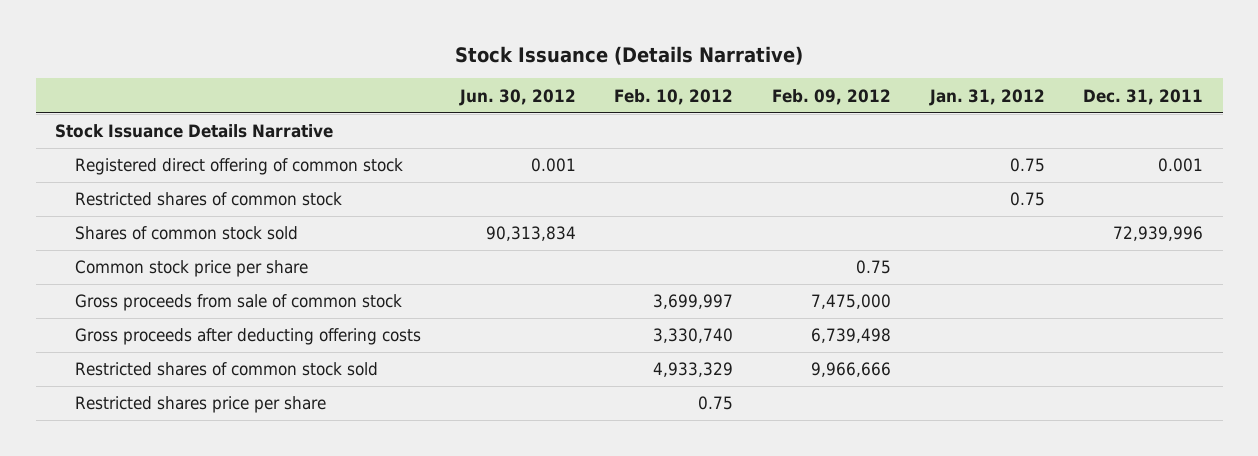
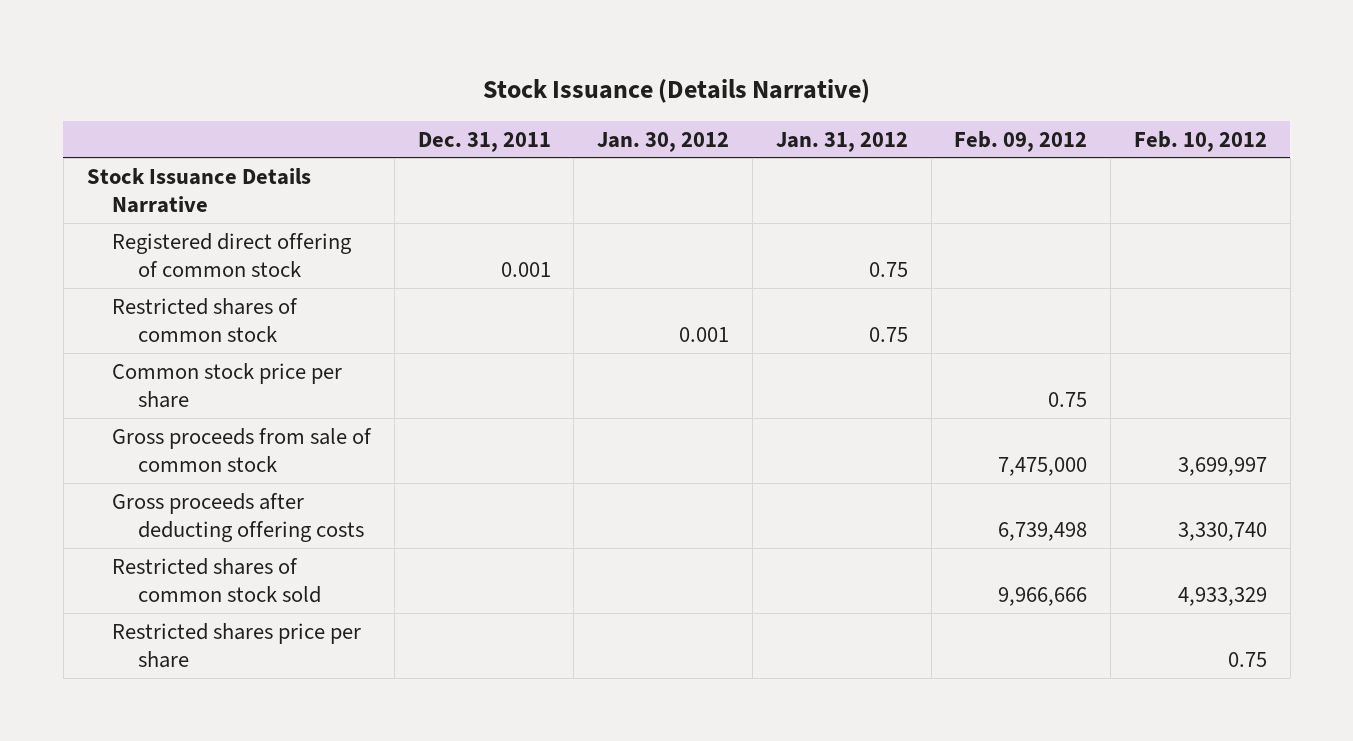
- | Jun. 30, 2012 | Feb. 10, 2012 | Feb. 09, 2012 | Jan. 31, 2012 | Dec. 31, 2011
+ | Dec. 31, 2011 | Jan. 30, 2012 | Jan. 31, 2012 | Feb. 09, 2012 | Feb. 10, 2012
- Shares of common stock sold | 90,313,834 | | | | 72,939,996

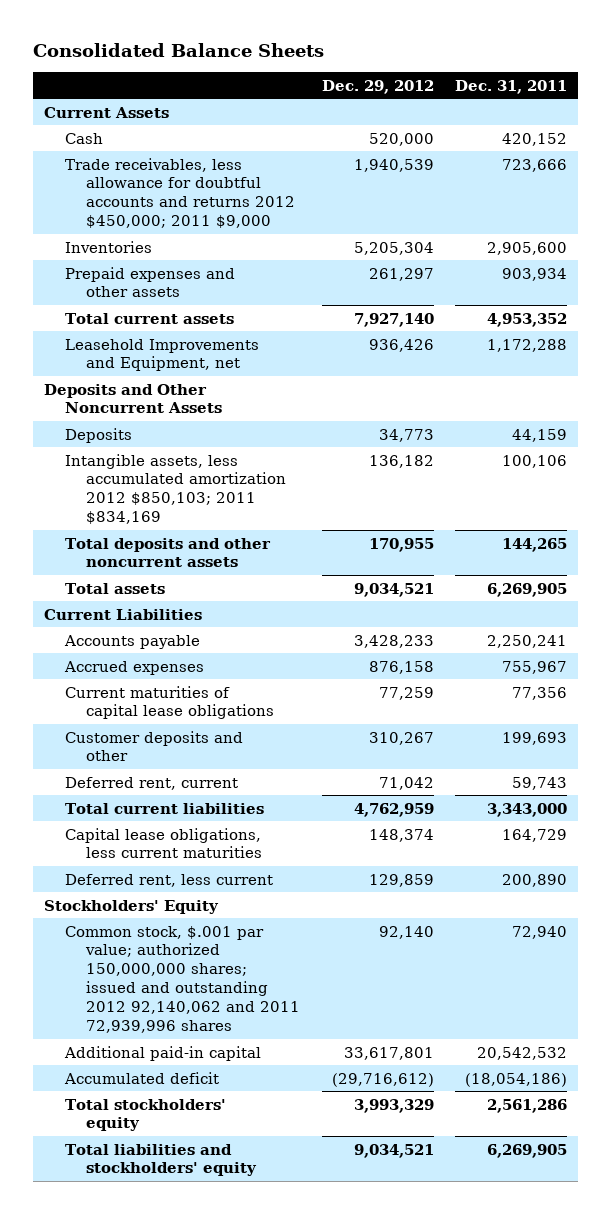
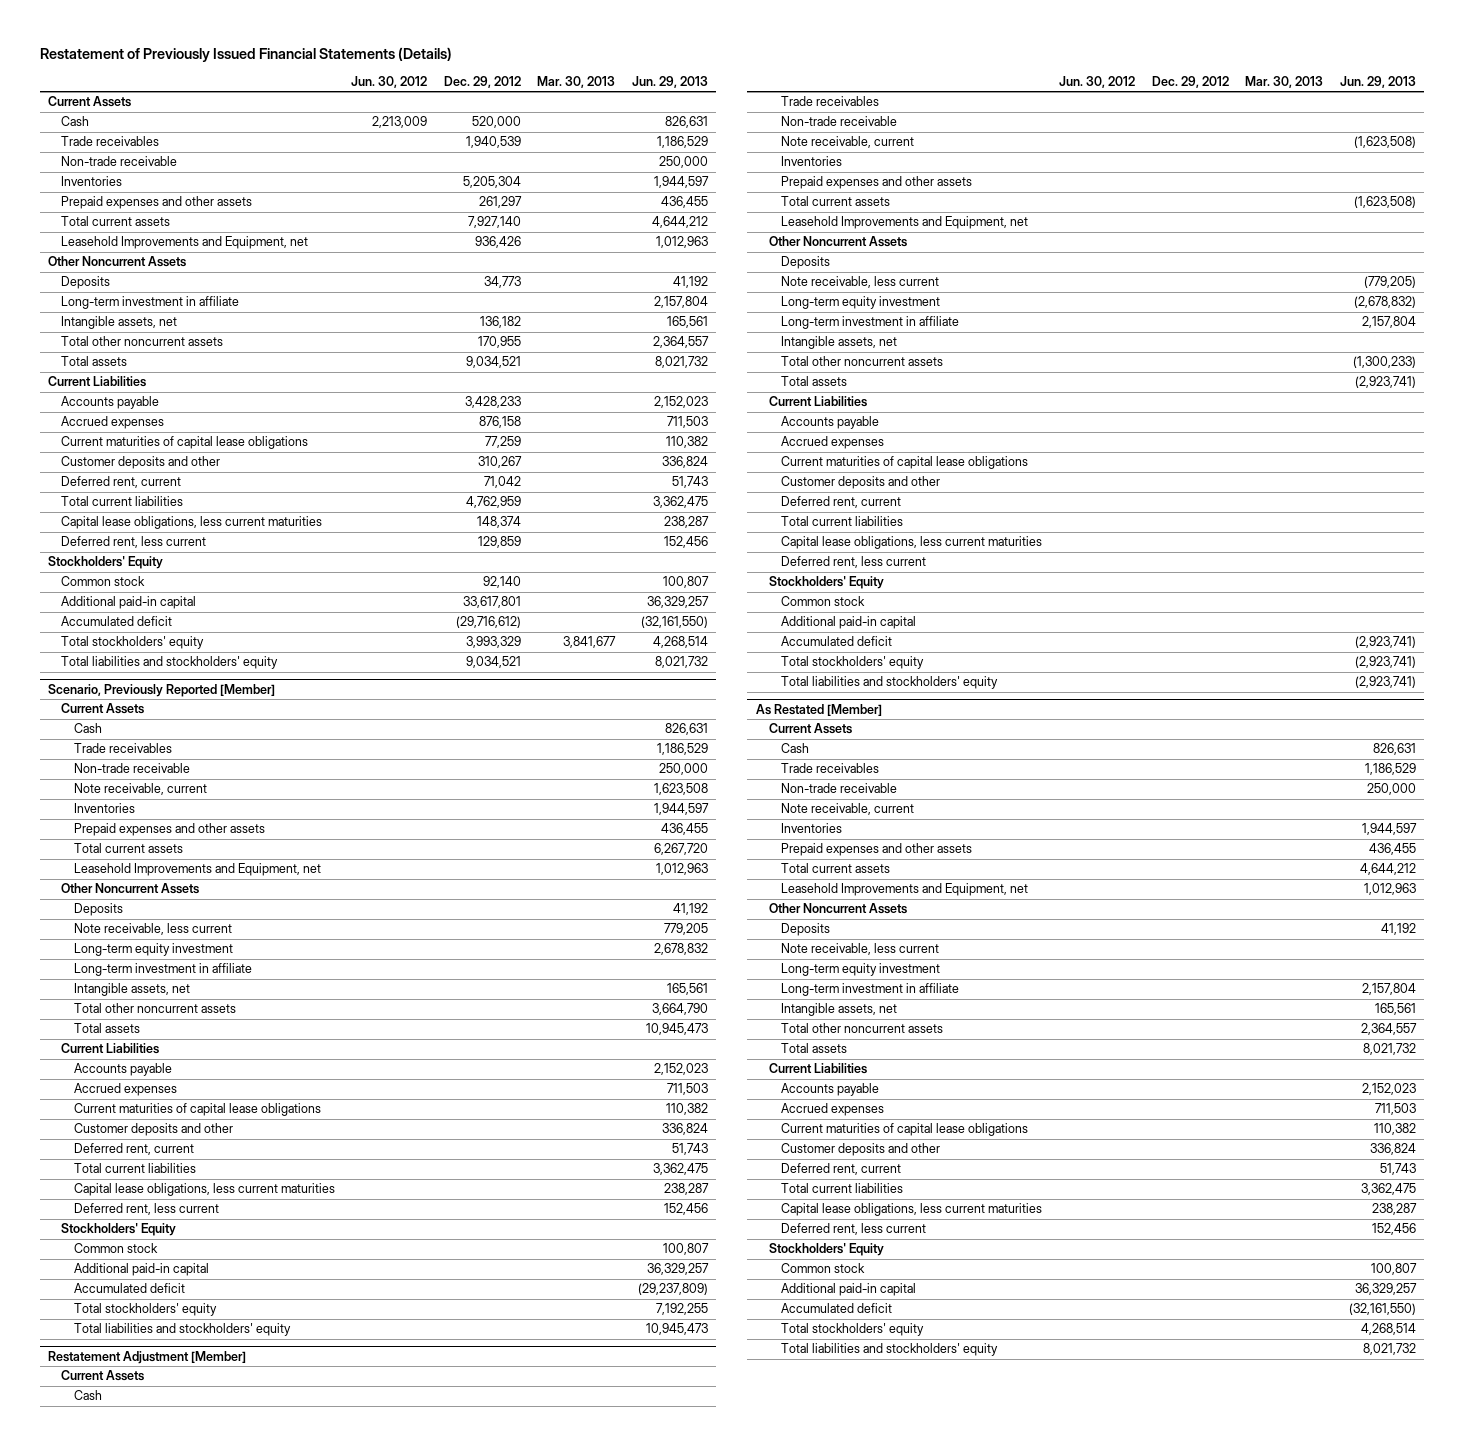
- Consolidated Balance Sheets
+ Restatement of Previously Issued Financial Statements (Details)
- | Dec. 29, 2012 | Dec. 31, 2011
+ | Jun. 30, 2012 | Dec. 29, 2012 | Mar. 30, 2013 | Jun. 29, 2013
- Trade receivables, less allowance for doubtful accounts and returns 2012 $450,000; 2011 $9,000 | 1,940,539 | 723,666
+ Trade receivables | | 1,940,539 | | 1,186,529
+ Non-trade receivable | | | | 250,000
- Deposits and Other Noncurrent Assets
+ Other Noncurrent Assets
- Intangible assets, less accumulated amortization 2012 $850,103; 2011 $834,169 | 136,182 | 100,106
- Total deposits and other noncurrent assets | 170,955 | 144,265
+ Long-term investment in affiliate | | | | 2,157,804
+ Intangible assets, net | | 136,182 | | 165,561
+ Total other noncurrent assets | | 170,955 | | 2,364,557
- Common stock, $.001 par value; authorized 150,000,000 shares; issued and outstanding 2012 92,140,062 and 2011 72,939,996 shares | 92,140 | 72,940
+ Common stock | | 92,140 | | 100,807
+ Scenario, Previously Reported [Member]
+ Current Assets
+ Cash | | | | 826,631
+ Trade receivables | | | | 1,186,529
+ Non-trade receivable | | | | 250,000
+ Note receivable, current | | | | 1,623,508
+ Inventories | | | | 1,944,597
+ Prepaid expenses and other assets | | | | 436,455
+ Total current assets | | | | 6,267,720
+ Leasehold Improvements and Equipment, net | | | | 1,012,963
+ Other Noncurrent Assets
+ Deposits | | | | 41,192
+ Note receivable, less current | | | | 779,205
+ Long-term equity investment | | | | 2,678,832
+ Long-term investment in affiliate
+ Intangible assets, net | | | | 165,561
+ Total other noncurrent assets | | | | 3,664,790
+ Total assets | | | | 10,945,473
+ Current Liabilities
+ Accounts payable | | | | 2,152,023
+ Accrued expenses | | | | 711,503
+ Current maturities of capital lease obligations | | | | 110,382
+ Customer deposits and other | | | | 336,824
+ Deferred rent, current | | | | 51,743
+ Total current liabilities | | | | 3,362,475
+ Capital lease obligations, less current maturities | | | | 238,287
+ Deferred rent, less current | | | | 152,456
+ Stockholders' Equity
+ Common stock | | | | 100,807
+ Additional paid-in capital | | | | 36,329,257
+ Accumulated deficit | | | | (29,237,809)
+ Total stockholders' equity | | | | 7,192,255
+ Total liabilities and stockholders' equity | | | | 10,945,473
+ Restatement Adjustment [Member]
+ Current Assets
+ Cash
+ Trade receivables
+ Non-trade receivable
+ Note receivable, current | | | | (1,623,508)
+ Inventories
+ Prepaid expenses and other assets
+ Total current assets | | | | (1,623,508)
+ Leasehold Improvements and Equipment, net
+ Other Noncurrent Assets
+ Deposits
+ Note receivable, less current | | | | (779,205)
+ Long-term equity investment | | | | (2,678,832)
+ Long-term investment in affiliate | | | | 2,157,804
+ Intangible assets, net
+ Total other noncurrent assets | | | | (1,300,233)
+ Total assets | | | | (2,923,741)
+ Current Liabilities
+ Accounts payable
+ Accrued expenses
+ Current maturities of capital lease obligations
+ Customer deposits and other
+ Deferred rent, current
+ Total current liabilities
+ Capital lease obligations, less current maturities
+ Deferred rent, less current
+ Stockholders' Equity
+ Common stock
+ Additional paid-in capital
+ Accumulated deficit | | | | (2,923,741)
+ Total stockholders' equity | | | | (2,923,741)
+ Total liabilities and stockholders' equity | | | | (2,923,741)
+ As Restated [Member]
+ Current Assets
+ Cash | | | | 826,631
+ Trade receivables | | | | 1,186,529
+ Non-trade receivable | | | | 250,000
+ Note receivable, current
+ Inventories | | | | 1,944,597
+ Prepaid expenses and other assets | | | | 436,455
+ Total current assets | | | | 4,644,212
+ Leasehold Improvements and Equipment, net | | | | 1,012,963
+ Other Noncurrent Assets
+ Deposits | | | | 41,192
+ Note receivable, less current
+ Long-term equity investment
+ Long-term investment in affiliate | | | | 2,157,804
+ Intangible assets, net | | | | 165,561
+ Total other noncurrent assets | | | | 2,364,557
+ Total assets | | | | 8,021,732
+ Current Liabilities
+ Accounts payable | | | | 2,152,023
+ Accrued expenses | | | | 711,503
+ Current maturities of capital lease obligations | | | | 110,382
+ Customer deposits and other | | | | 336,824
+ Deferred rent, current | | | | 51,743
+ Total current liabilities | | | | 3,362,475
+ Capital lease obligations, less current maturities | | | | 238,287
+ Deferred rent, less current | | | | 152,456
+ Stockholders' Equity
+ Common stock | | | | 100,807
+ Additional paid-in capital | | | | 36,329,257
+ Accumulated deficit | | | | (32,161,550)
+ Total stockholders' equity | | | | 4,268,514
+ Total liabilities and stockholders' equity | | | | 8,021,732

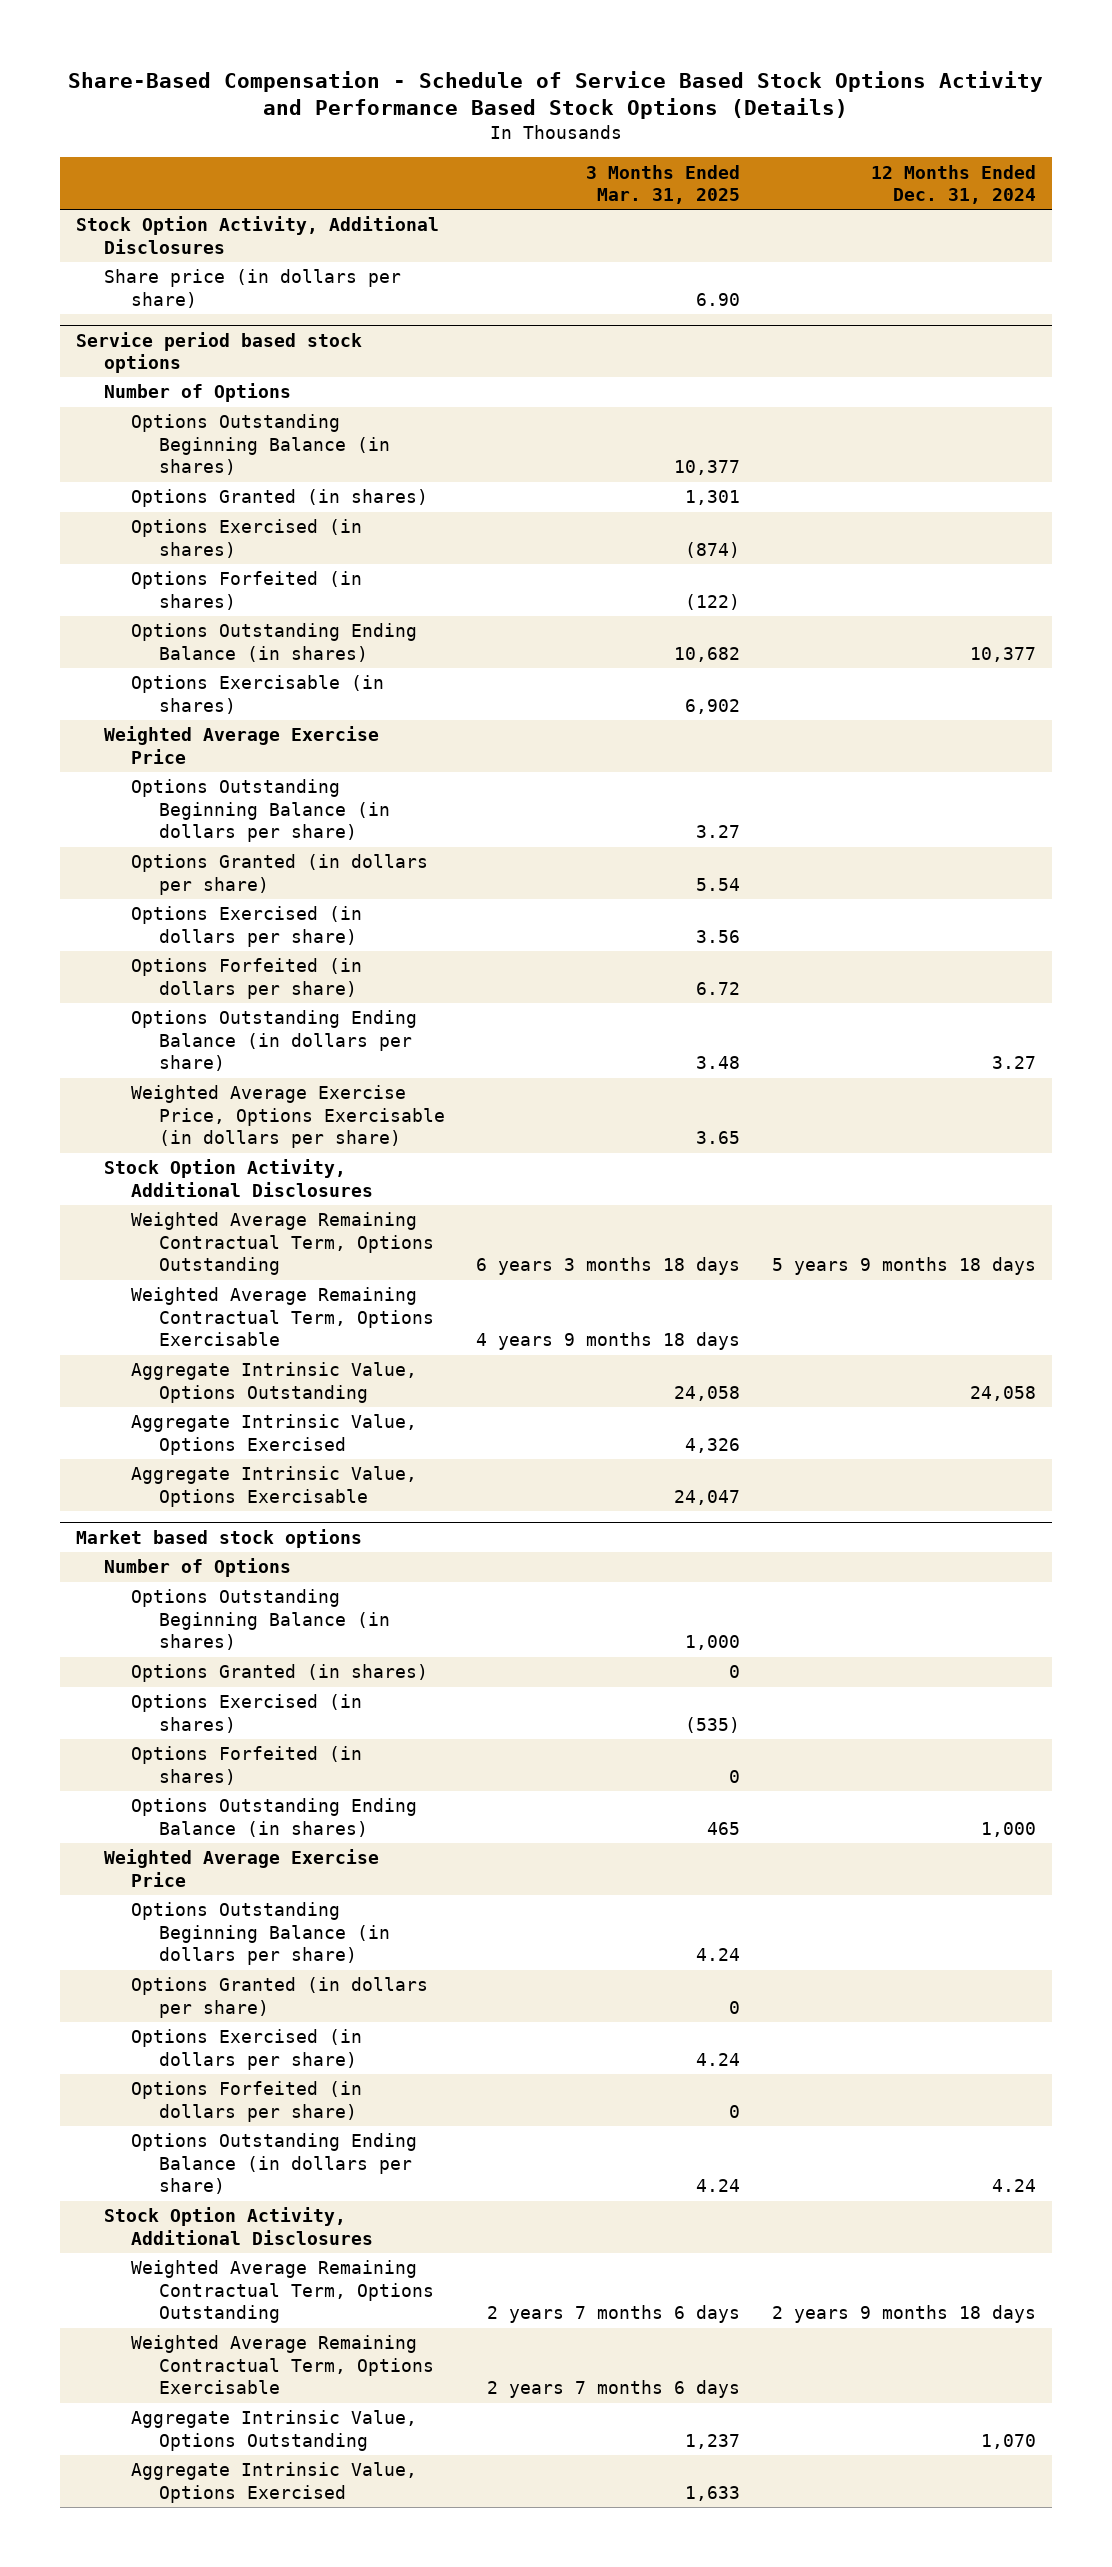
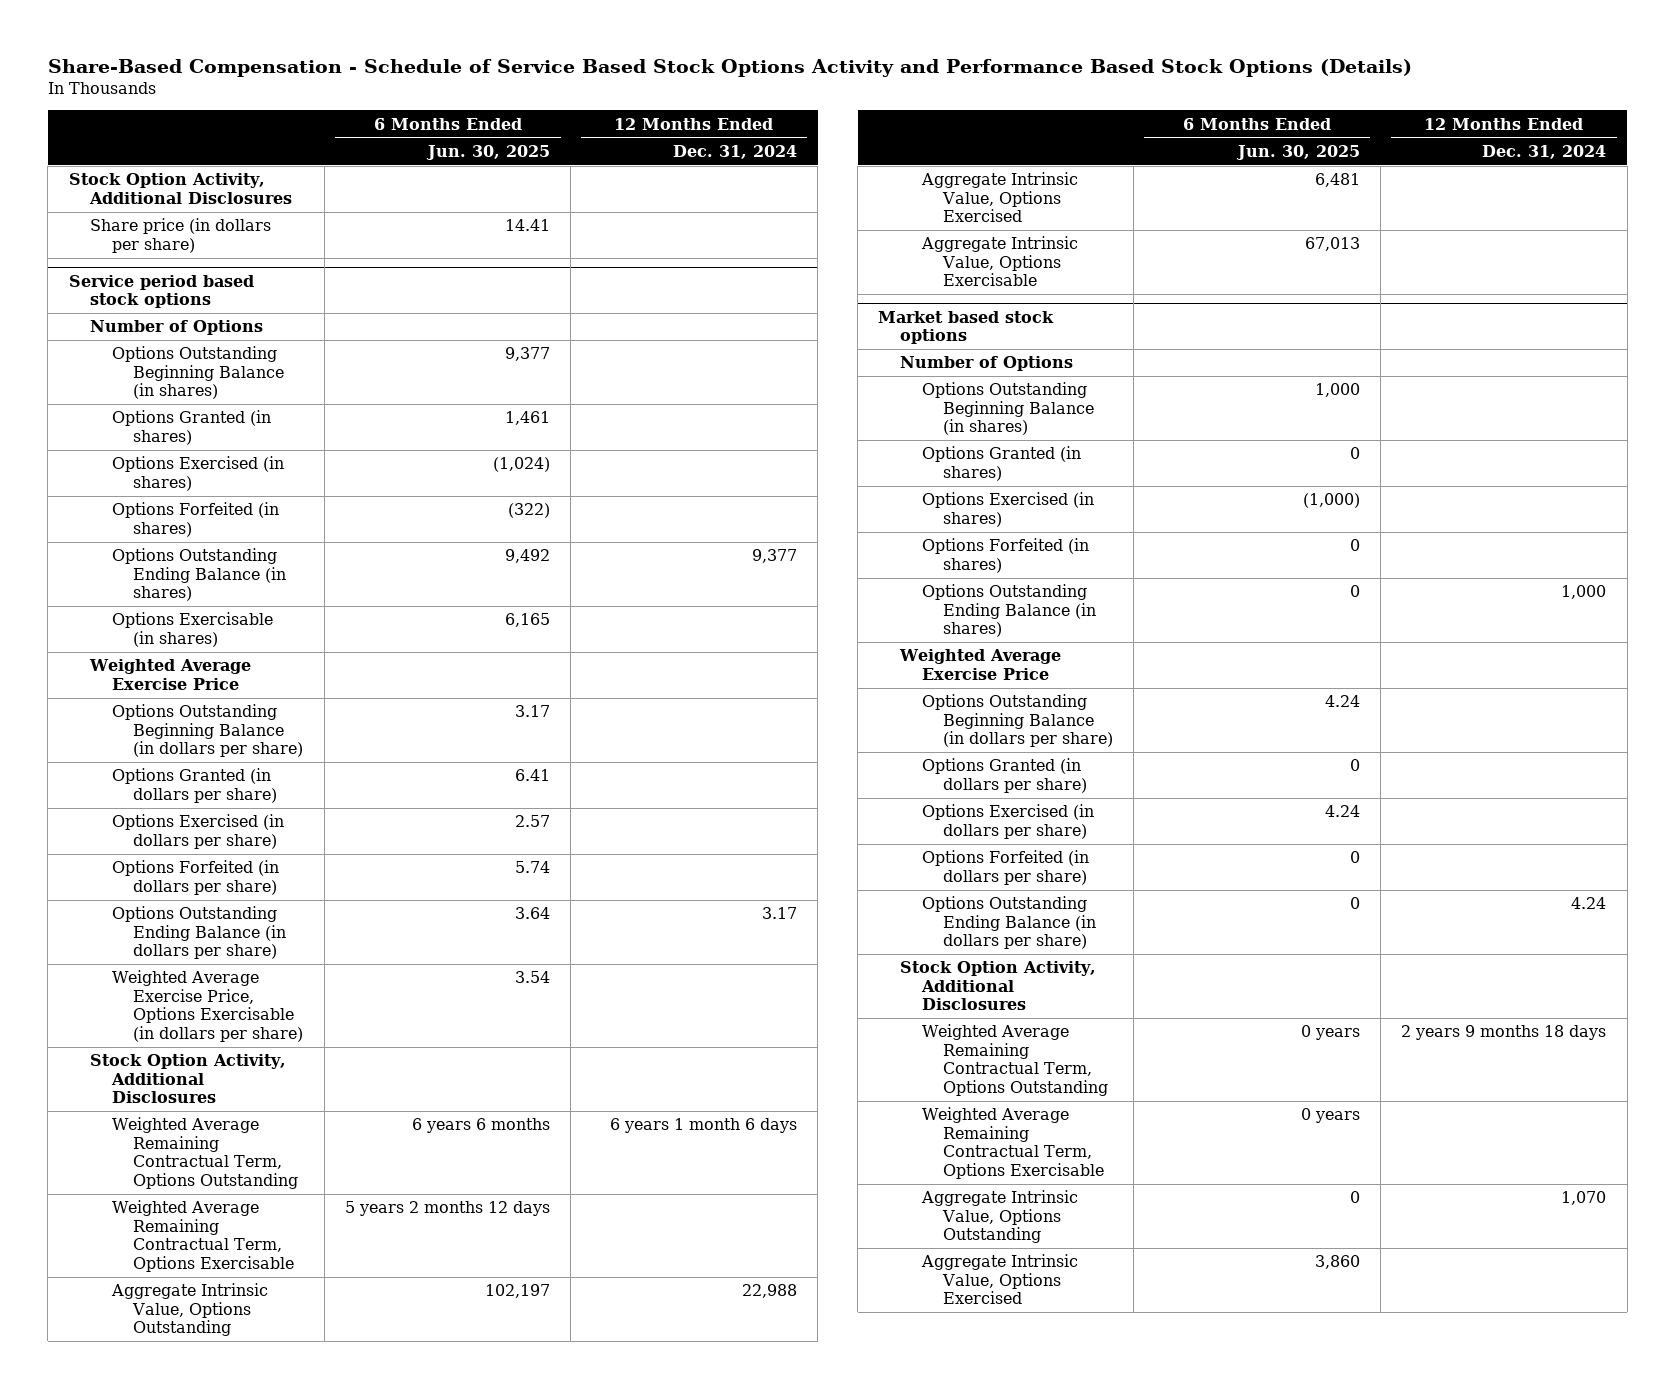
- | 3 Months Ended Mar. 31, 2025 | 12 Months Ended Dec. 31, 2024
+ | 6 Months Ended Jun. 30, 2025 | 12 Months Ended Dec. 31, 2024
@ Service period based stock options
- Options Outstanding Ending Balance (in shares) | 10,682 | 10,377
+ Options Outstanding Ending Balance (in shares) | 9,492 | 9,377
- Options Outstanding Ending Balance (in dollars per share) | 3.48 | 3.27
+ Options Outstanding Ending Balance (in dollars per share) | 3.64 | 3.17
- Weighted Average Remaining Contractual Term, Options Outstanding | 6 years 3 months 18 days | 5 years 9 months 18 days
+ Weighted Average Remaining Contractual Term, Options Outstanding | 6 years 6 months | 6 years 1 month 6 days
- Aggregate Intrinsic Value, Options Outstanding | 24,058 | 24,058
+ Aggregate Intrinsic Value, Options Outstanding | 102,197 | 22,988

